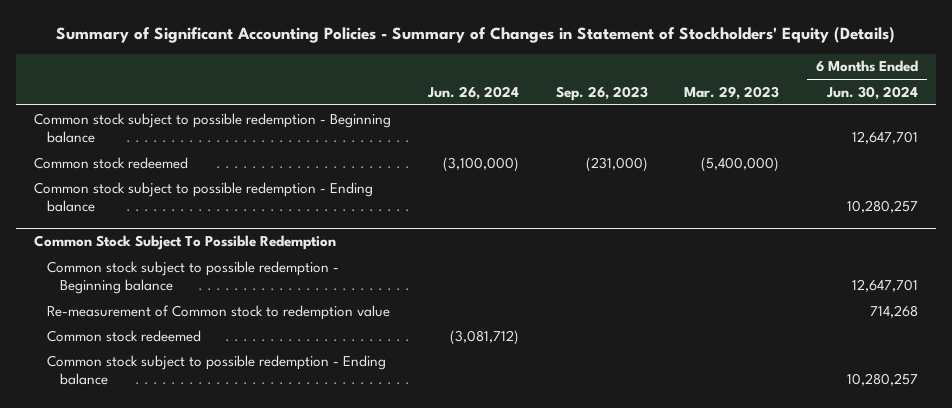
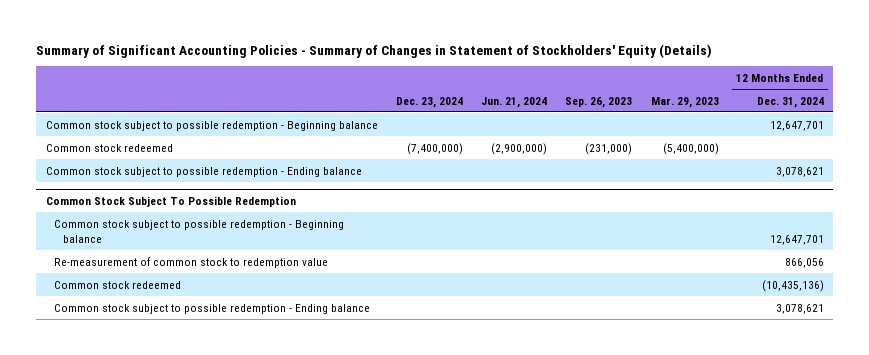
- | Jun. 26, 2024 | Sep. 26, 2023 | Mar. 29, 2023 | 6 Months Ended Jun. 30, 2024
+ | Dec. 23, 2024 | Jun. 21, 2024 | Sep. 26, 2023 | Mar. 29, 2023 | 12 Months Ended Dec. 31, 2024
@ Common Stock Subject To Possible Redemption
- Re-measurement of Common stock to redemption value | | | | 714,268
+ Re-measurement of common stock to redemption value | | | | | 866,056

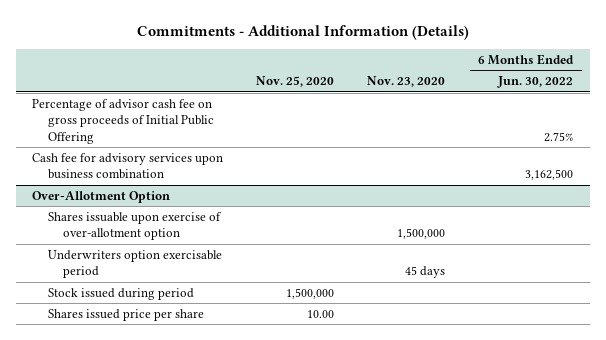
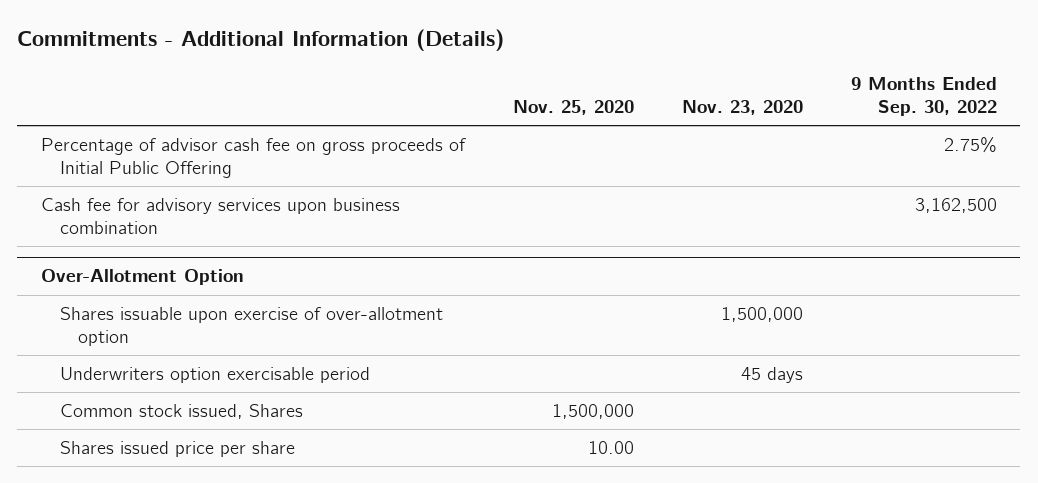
- | Nov. 25, 2020 | Nov. 23, 2020 | 6 Months Ended Jun. 30, 2022
+ | Nov. 25, 2020 | Nov. 23, 2020 | 9 Months Ended Sep. 30, 2022
@ Over-Allotment Option
- Stock issued during period | 1,500,000 | |
+ Common stock issued, Shares | 1,500,000 | |

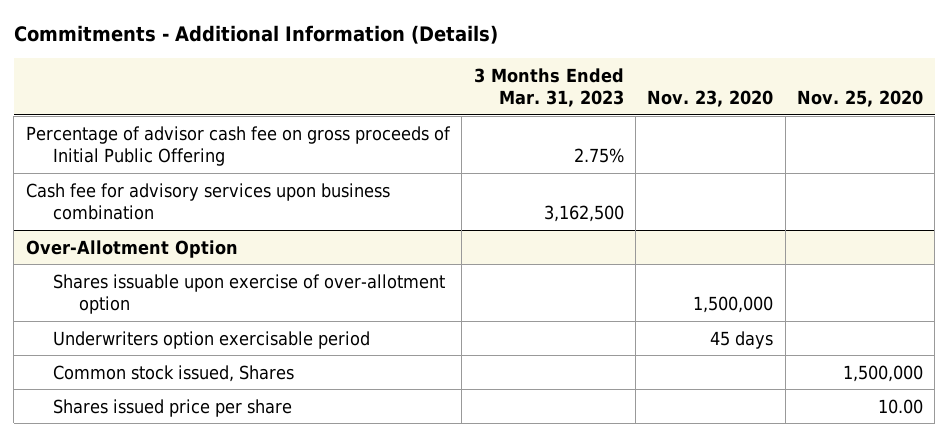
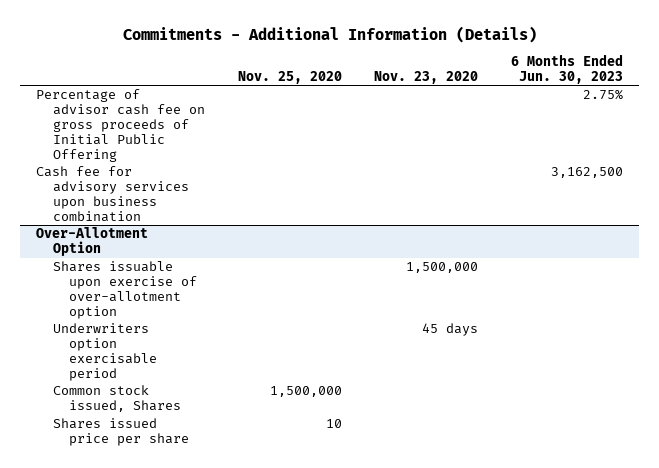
- | 3 Months Ended Mar. 31, 2023 | Nov. 23, 2020 | Nov. 25, 2020
+ | Nov. 25, 2020 | Nov. 23, 2020 | 6 Months Ended Jun. 30, 2023
@ Over-Allotment Option
- Shares issued price per share | | | 10.00
+ Shares issued price per share | 10 | |

